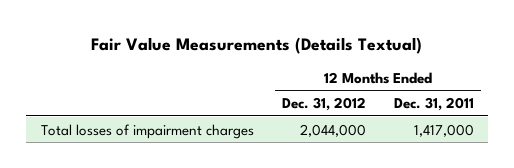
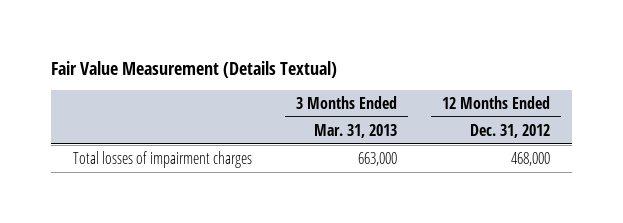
- Fair Value Measurements (Details Textual)
+ Fair Value Measurement (Details Textual)
- | 12 Months Ended Dec. 31, 2012 | 12 Months Ended Dec. 31, 2011
+ | 3 Months Ended Mar. 31, 2013 | 12 Months Ended Dec. 31, 2012
- Total losses of impairment charges | 2,044,000 | 1,417,000
+ Total losses of impairment charges | 663,000 | 468,000

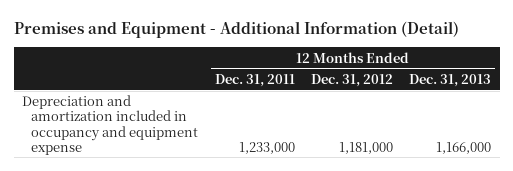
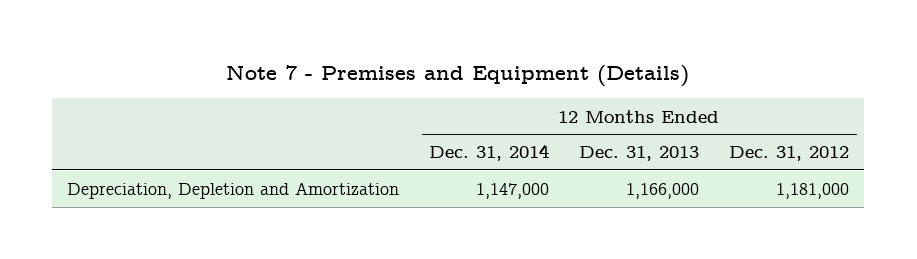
- Premises and Equipment - Additional Information (Detail)
+ Note 7 - Premises and Equipment (Details)
- | 12 Months Ended Dec. 31, 2011 | 12 Months Ended Dec. 31, 2012 | 12 Months Ended Dec. 31, 2013
+ | 12 Months Ended Dec. 31, 2014 | 12 Months Ended Dec. 31, 2013 | 12 Months Ended Dec. 31, 2012
- Depreciation and amortization included in occupancy and equipment expense | 1,233,000 | 1,181,000 | 1,166,000
+ Depreciation, Depletion and Amortization | 1,147,000 | 1,166,000 | 1,181,000

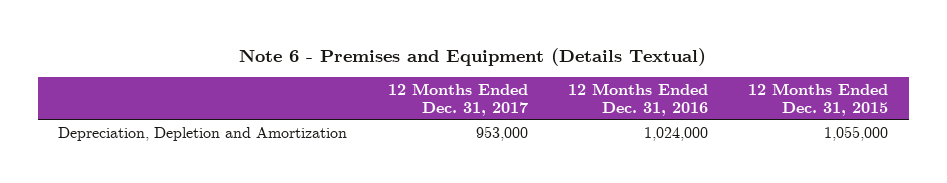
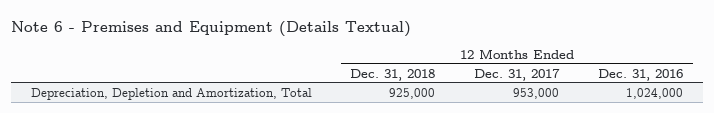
- | 12 Months Ended Dec. 31, 2017 | 12 Months Ended Dec. 31, 2016 | 12 Months Ended Dec. 31, 2015
+ | 12 Months Ended Dec. 31, 2018 | 12 Months Ended Dec. 31, 2017 | 12 Months Ended Dec. 31, 2016
- Depreciation, Depletion and Amortization | 953,000 | 1,024,000 | 1,055,000
+ Depreciation, Depletion and Amortization, Total | 925,000 | 953,000 | 1,024,000

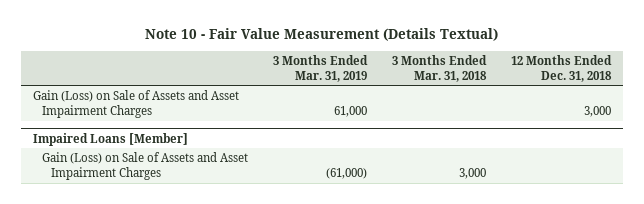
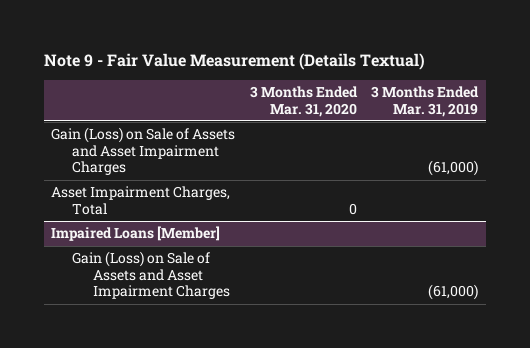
- Note 10 - Fair Value Measurement (Details Textual)
+ Note 9 - Fair Value Measurement (Details Textual)
- | 3 Months Ended Mar. 31, 2019 | 3 Months Ended Mar. 31, 2018 | 12 Months Ended Dec. 31, 2018
+ | 3 Months Ended Mar. 31, 2020 | 3 Months Ended Mar. 31, 2019
- Gain (Loss) on Sale of Assets and Asset Impairment Charges | 61,000 | | 3,000
+ Gain (Loss) on Sale of Assets and Asset Impairment Charges | | (61,000)
+ Asset Impairment Charges, Total | 0 |

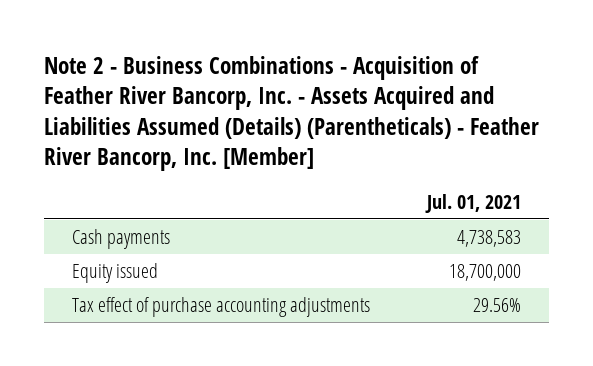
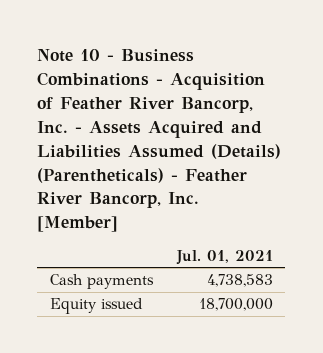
- Note 2 - Business Combinations - Acquisition of Feather River Bancorp, Inc. - Assets Acquired and Liabilities Assumed (Details) (Parentheticals) - Feather River Bancorp, Inc. [Member]
+ Note 10 - Business Combinations - Acquisition of Feather River Bancorp, Inc. - Assets Acquired and Liabilities Assumed (Details) (Parentheticals) - Feather River Bancorp, Inc. [Member]
- Tax effect of purchase accounting adjustments | 29.56%

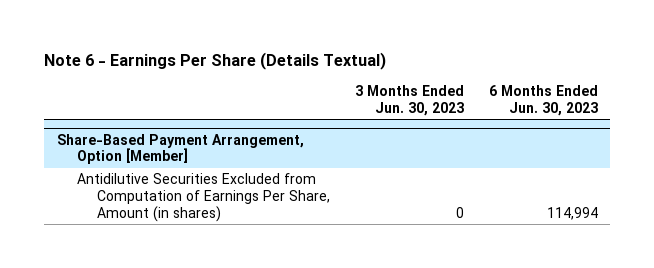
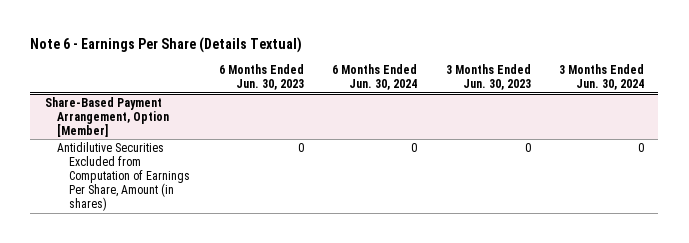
- | 3 Months Ended Jun. 30, 2023 | 6 Months Ended Jun. 30, 2023
+ | 6 Months Ended Jun. 30, 2023 | 6 Months Ended Jun. 30, 2024 | 3 Months Ended Jun. 30, 2023 | 3 Months Ended Jun. 30, 2024
@ Share-Based Payment Arrangement, Option [Member]
- Antidilutive Securities Excluded from Computation of Earnings Per Share, Amount (in shares) | 0 | 114,994
+ Antidilutive Securities Excluded from Computation of Earnings Per Share, Amount (in shares) | 0 | 0 | 0 | 0

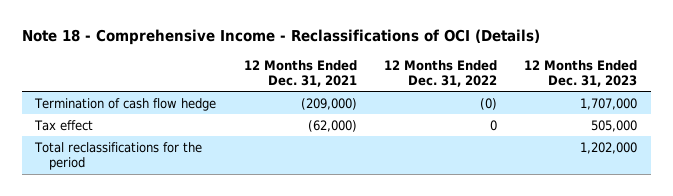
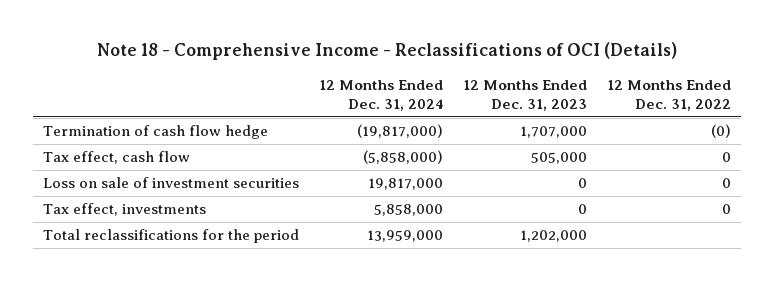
- | 12 Months Ended Dec. 31, 2021 | 12 Months Ended Dec. 31, 2022 | 12 Months Ended Dec. 31, 2023
+ | 12 Months Ended Dec. 31, 2024 | 12 Months Ended Dec. 31, 2023 | 12 Months Ended Dec. 31, 2022
- Tax effect | (62,000) | 0 | 505,000
+ Tax effect, cash flow | (5,858,000) | 505,000 | 0
+ Loss on sale of investment securities | 19,817,000 | 0 | 0
+ Tax effect, investments | 5,858,000 | 0 | 0

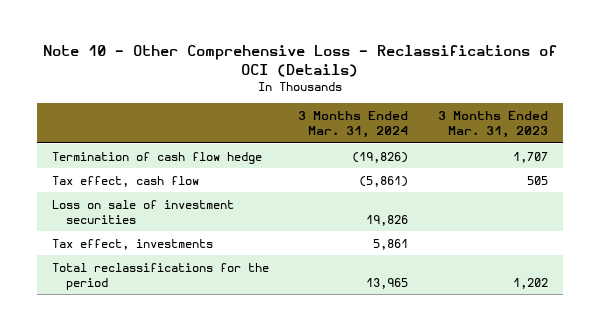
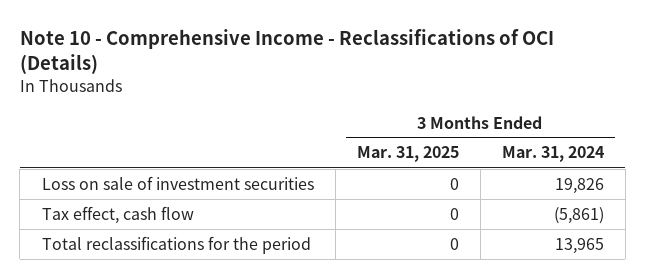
- Note 10 - Other Comprehensive Loss - Reclassifications of OCI (Details)
+ Note 10 - Comprehensive Income - Reclassifications of OCI (Details)
- | 3 Months Ended Mar. 31, 2024 | 3 Months Ended Mar. 31, 2023
+ | 3 Months Ended Mar. 31, 2025 | 3 Months Ended Mar. 31, 2024
- Termination of cash flow hedge | (19,826) | 1,707
- Tax effect, investments | 5,861 |
moved down: Tax effect, cash flow | 0 | (5,861)

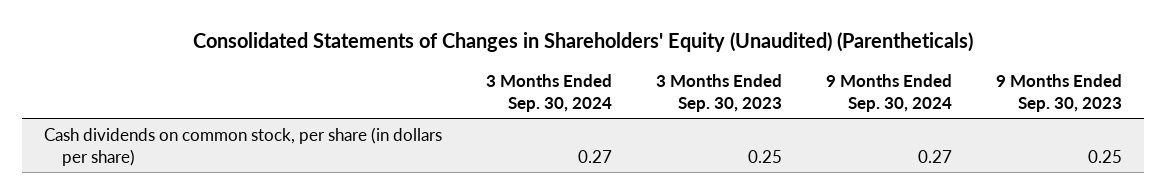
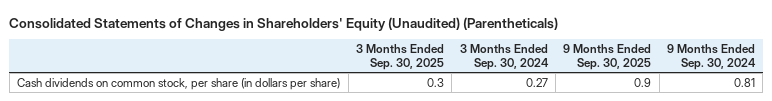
- | 3 Months Ended Sep. 30, 2024 | 3 Months Ended Sep. 30, 2023 | 9 Months Ended Sep. 30, 2024 | 9 Months Ended Sep. 30, 2023
+ | 3 Months Ended Sep. 30, 2025 | 3 Months Ended Sep. 30, 2024 | 9 Months Ended Sep. 30, 2025 | 9 Months Ended Sep. 30, 2024
- Cash dividends on common stock, per share (in dollars per share) | 0.27 | 0.25 | 0.27 | 0.25
+ Cash dividends on common stock, per share (in dollars per share) | 0.3 | 0.27 | 0.9 | 0.81

